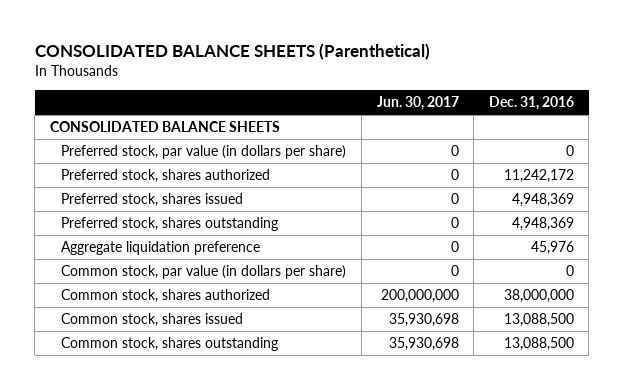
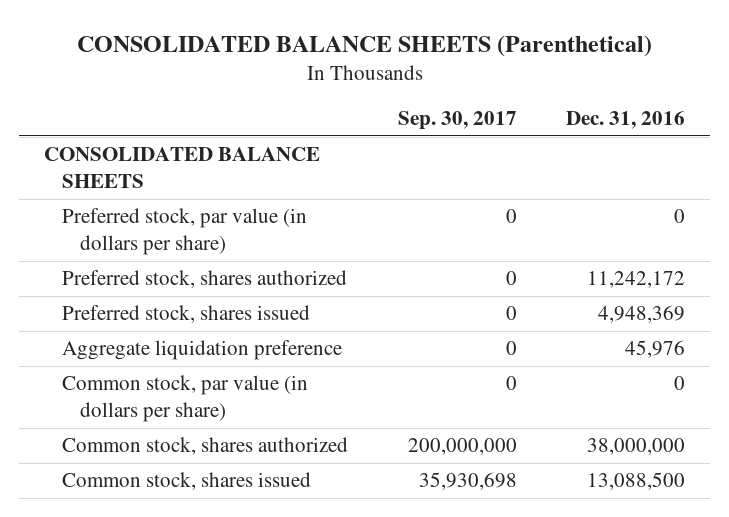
- | Jun. 30, 2017 | Dec. 31, 2016
+ | Sep. 30, 2017 | Dec. 31, 2016
- Preferred stock, shares outstanding | 0 | 4,948,369
- Common stock, shares outstanding | 35,930,698 | 13,088,500

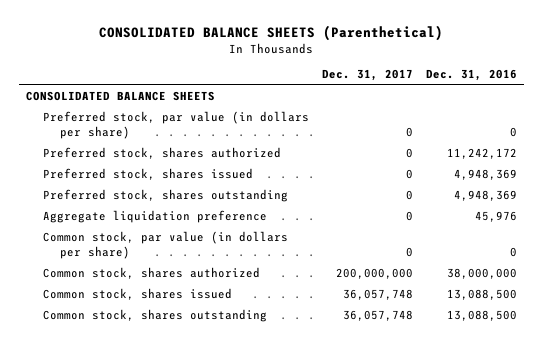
- | Sep. 30, 2017 | Dec. 31, 2016
+ | Dec. 31, 2017 | Dec. 31, 2016
+ Preferred stock, shares outstanding | 0 | 4,948,369
+ Common stock, shares outstanding | 36,057,748 | 13,088,500

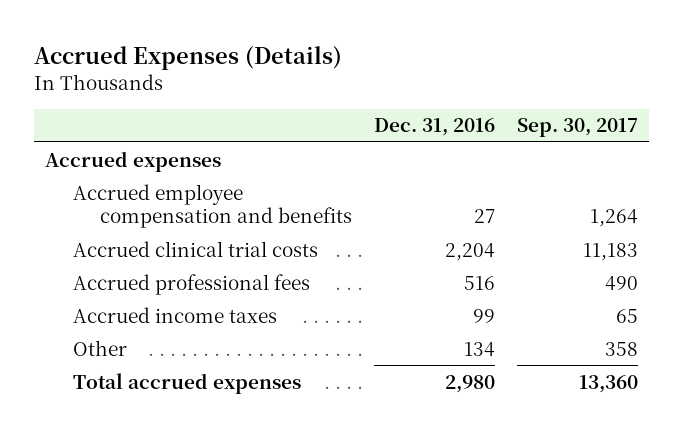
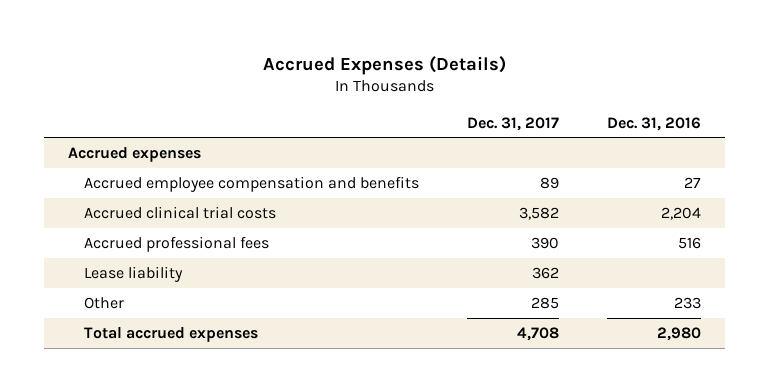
- | Dec. 31, 2016 | Sep. 30, 2017
+ | Dec. 31, 2017 | Dec. 31, 2016
- Accrued income taxes | 99 | 65
- Other | 134 | 358
+ Lease liability | 362 |
+ Other | 285 | 233

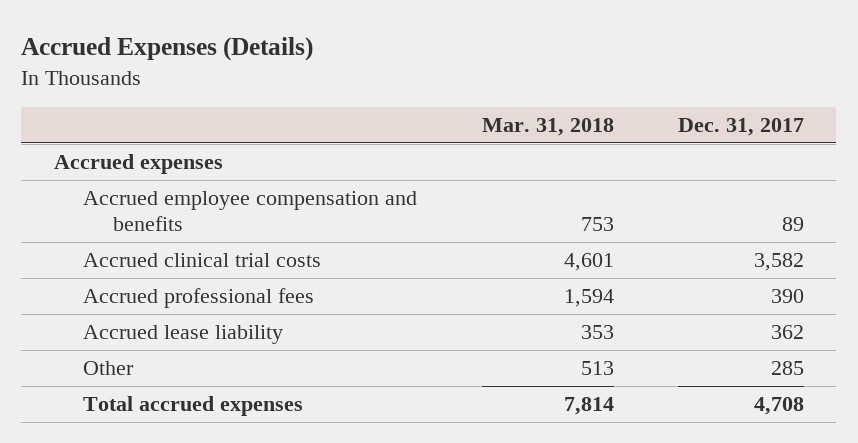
- | Dec. 31, 2017 | Dec. 31, 2016
+ | Mar. 31, 2018 | Dec. 31, 2017
- Lease liability | 362 |
+ Accrued lease liability | 353 | 362

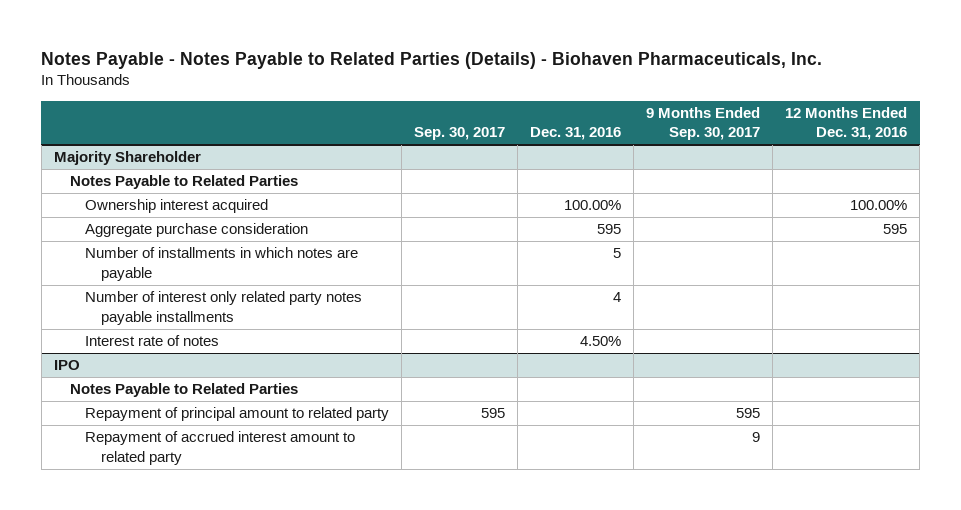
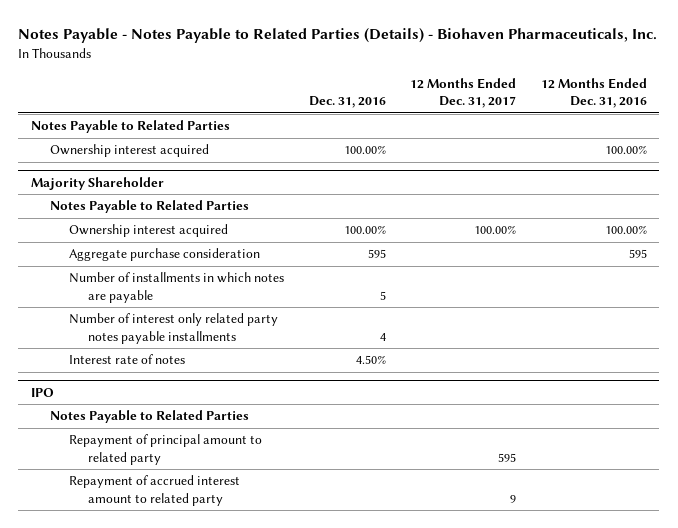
- | Sep. 30, 2017 | Dec. 31, 2016 | 9 Months Ended Sep. 30, 2017 | 12 Months Ended Dec. 31, 2016
+ | Dec. 31, 2016 | 12 Months Ended Dec. 31, 2017 | 12 Months Ended Dec. 31, 2016
+ Notes Payable to Related Parties
+ Ownership interest acquired | 100.00% | | 100.00%

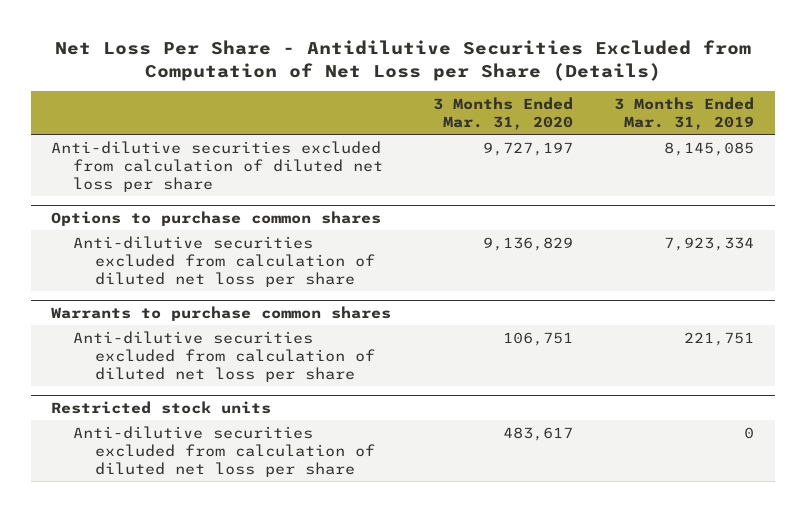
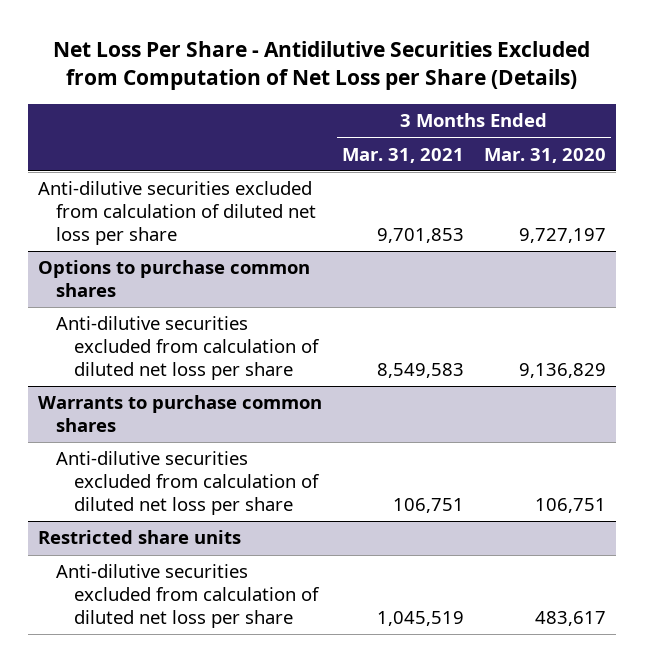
- | 3 Months Ended Mar. 31, 2020 | 3 Months Ended Mar. 31, 2019
+ | 3 Months Ended Mar. 31, 2021 | 3 Months Ended Mar. 31, 2020
- Restricted stock units
+ Restricted share units

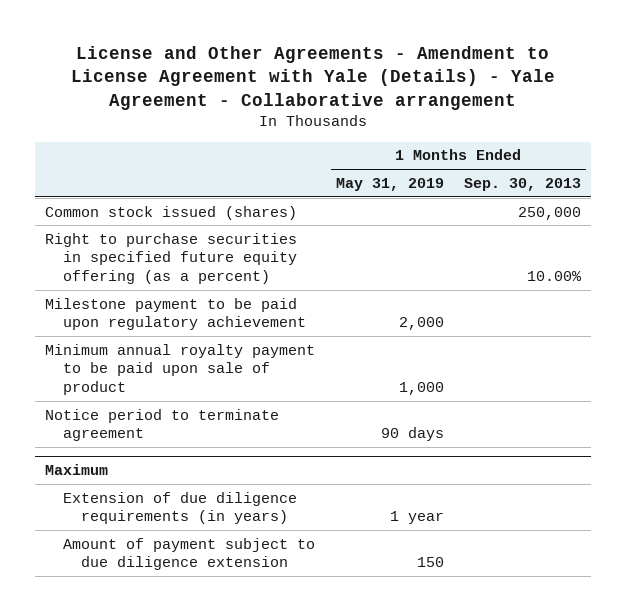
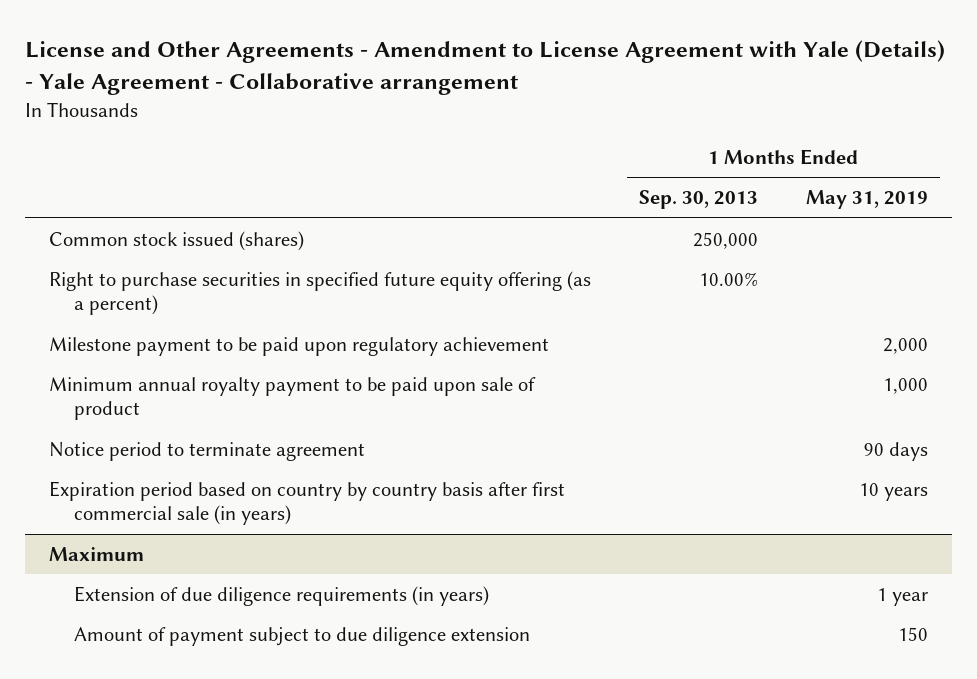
- | 1 Months Ended May 31, 2019 | 1 Months Ended Sep. 30, 2013
+ | 1 Months Ended Sep. 30, 2013 | 1 Months Ended May 31, 2019
+ Expiration period based on country by country basis after first commercial sale (in years) | | 10 years

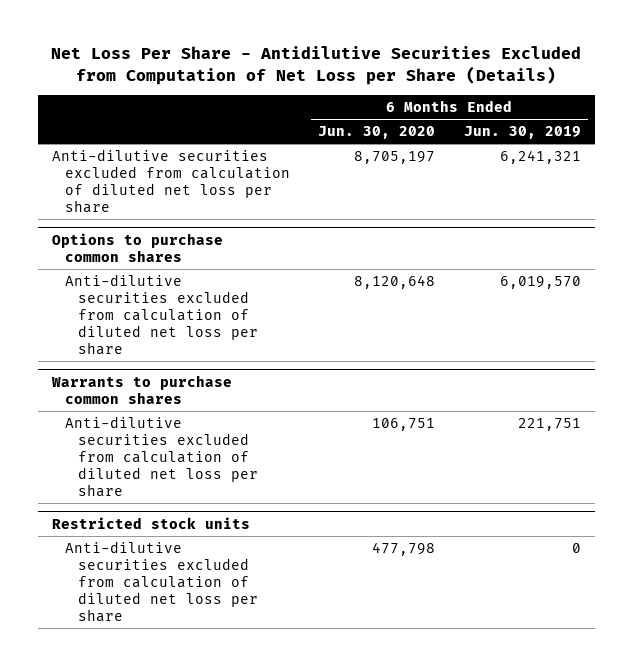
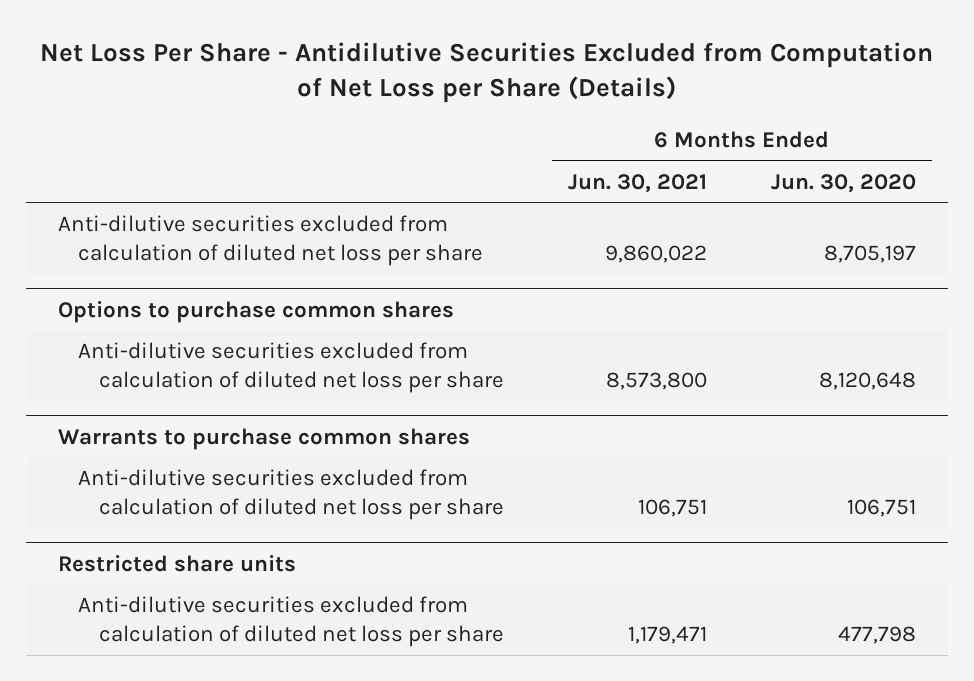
- | 6 Months Ended Jun. 30, 2020 | 6 Months Ended Jun. 30, 2019
+ | 6 Months Ended Jun. 30, 2021 | 6 Months Ended Jun. 30, 2020
- Restricted stock units
+ Restricted share units

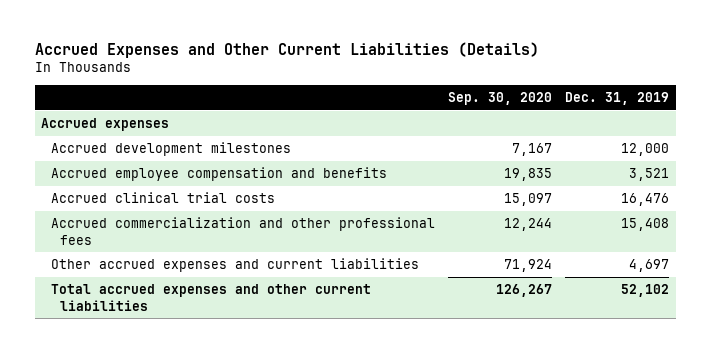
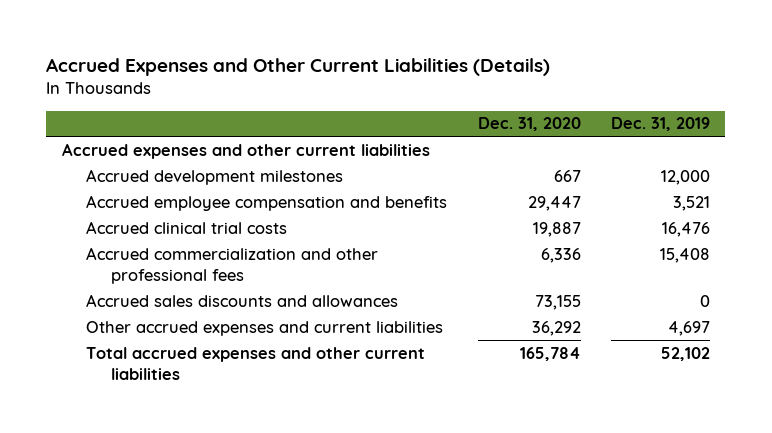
- | Sep. 30, 2020 | Dec. 31, 2019
+ | Dec. 31, 2020 | Dec. 31, 2019
- Accrued expenses
+ Accrued expenses and other current liabilities
+ Accrued sales discounts and allowances | 73,155 | 0

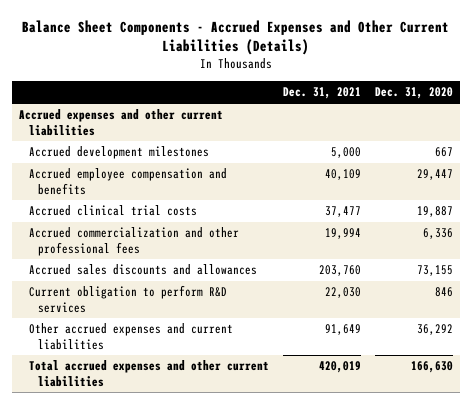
- Accrued Expenses and Other Current Liabilities (Details)
+ Balance Sheet Components - Accrued Expenses and Other Current Liabilities (Details)
- | Dec. 31, 2020 | Dec. 31, 2019
+ | Dec. 31, 2021 | Dec. 31, 2020
+ Current obligation to perform R&D services | 22,030 | 846
- Total accrued expenses and other current liabilities | 165,784 | 52,102
+ Total accrued expenses and other current liabilities | 420,019 | 166,630

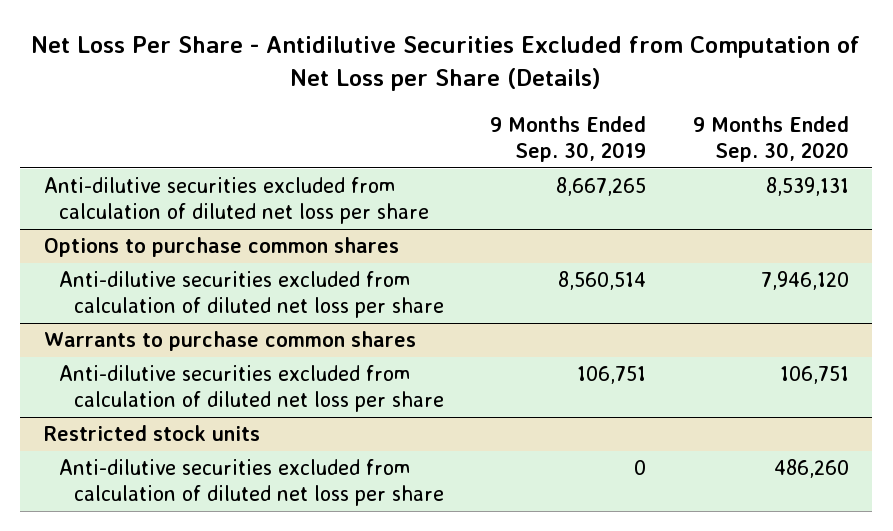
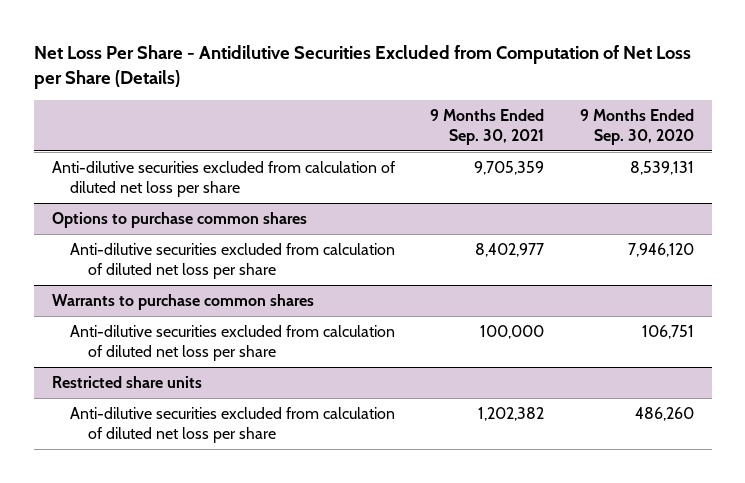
- | 9 Months Ended Sep. 30, 2019 | 9 Months Ended Sep. 30, 2020
+ | 9 Months Ended Sep. 30, 2021 | 9 Months Ended Sep. 30, 2020
- Restricted stock units
+ Restricted share units

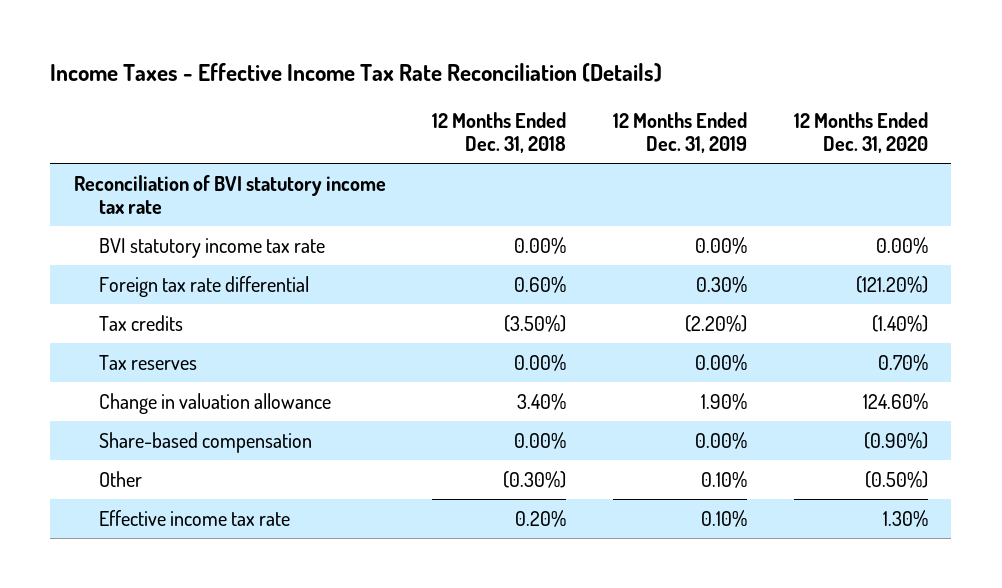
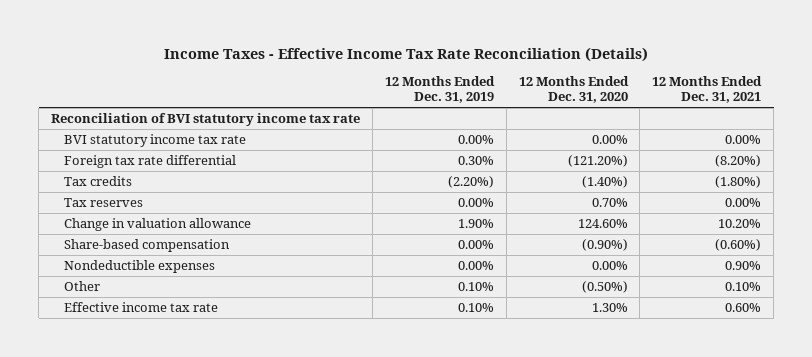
- | 12 Months Ended Dec. 31, 2018 | 12 Months Ended Dec. 31, 2019 | 12 Months Ended Dec. 31, 2020
+ | 12 Months Ended Dec. 31, 2019 | 12 Months Ended Dec. 31, 2020 | 12 Months Ended Dec. 31, 2021
+ Nondeductible expenses | 0.00% | 0.00% | 0.90%

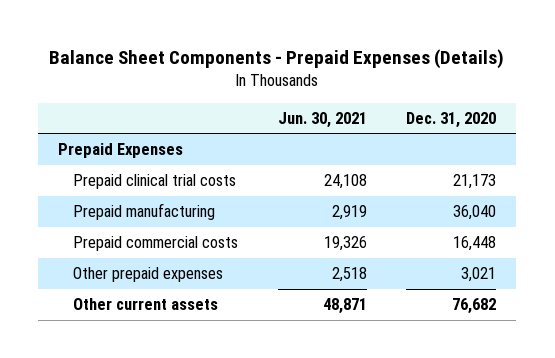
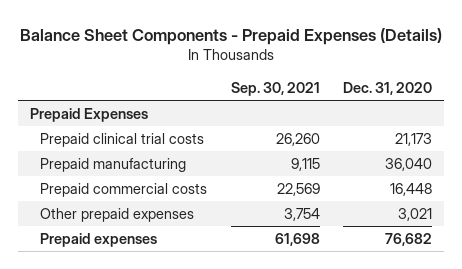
- | Jun. 30, 2021 | Dec. 31, 2020
+ | Sep. 30, 2021 | Dec. 31, 2020
- Other current assets | 48,871 | 76,682
+ Prepaid expenses | 61,698 | 76,682

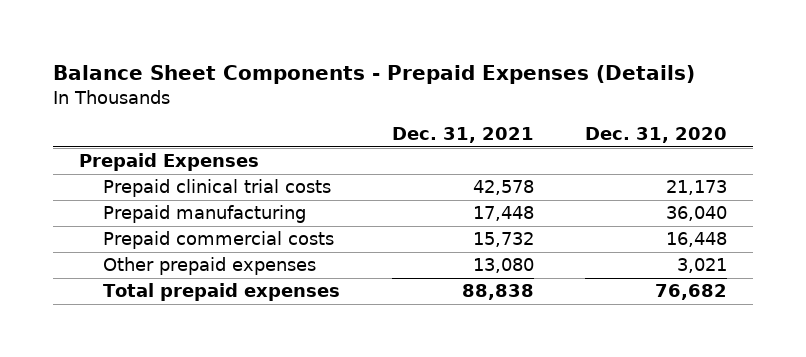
- | Sep. 30, 2021 | Dec. 31, 2020
+ | Dec. 31, 2021 | Dec. 31, 2020
- Prepaid expenses | 61,698 | 76,682
+ Total prepaid expenses | 88,838 | 76,682

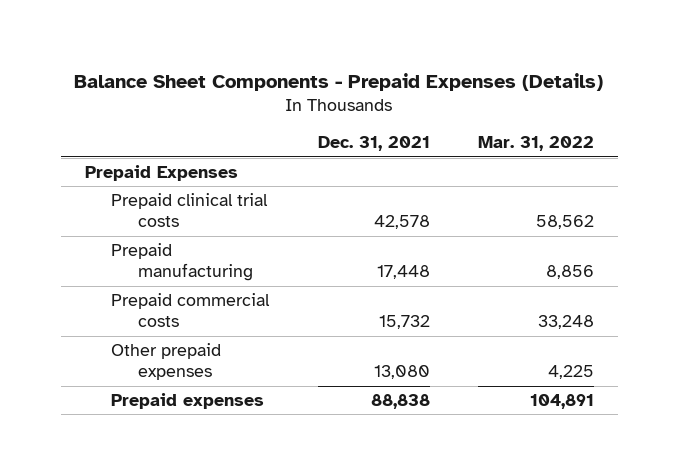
- | Dec. 31, 2021 | Dec. 31, 2020
+ | Dec. 31, 2021 | Mar. 31, 2022
- Total prepaid expenses | 88,838 | 76,682
+ Prepaid expenses | 88,838 | 104,891

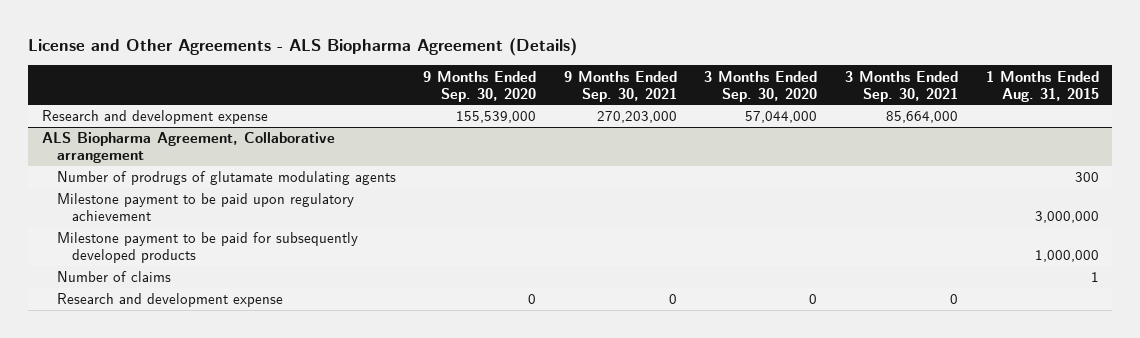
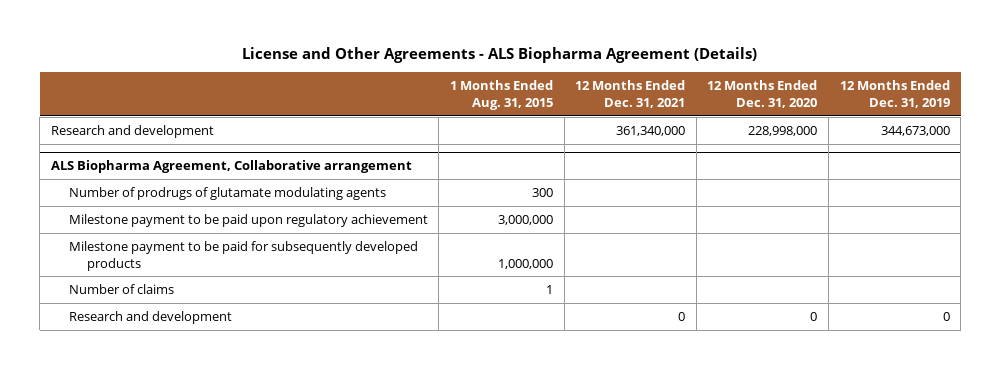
- | 9 Months Ended Sep. 30, 2020 | 9 Months Ended Sep. 30, 2021 | 3 Months Ended Sep. 30, 2020 | 3 Months Ended Sep. 30, 2021 | 1 Months Ended Aug. 31, 2015
+ | 1 Months Ended Aug. 31, 2015 | 12 Months Ended Dec. 31, 2021 | 12 Months Ended Dec. 31, 2020 | 12 Months Ended Dec. 31, 2019
- Research and development expense | 155,539,000 | 270,203,000 | 57,044,000 | 85,664,000 |
+ Research and development | | 361,340,000 | 228,998,000 | 344,673,000
@ ALS Biopharma Agreement, Collaborative arrangement
- Research and development expense | 0 | 0 | 0 | 0 |
+ Research and development | | 0 | 0 | 0

